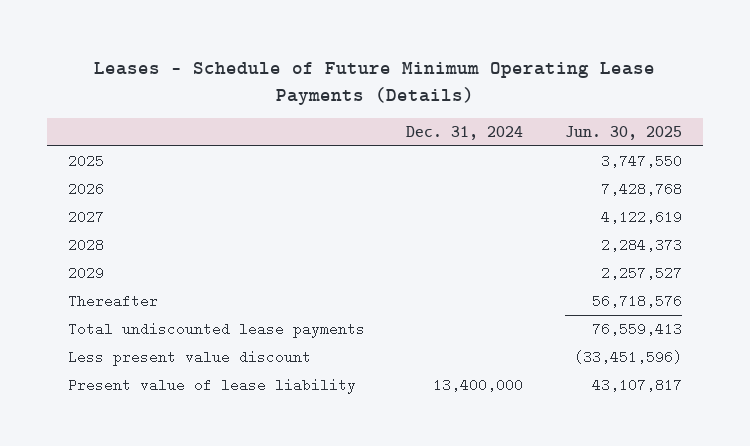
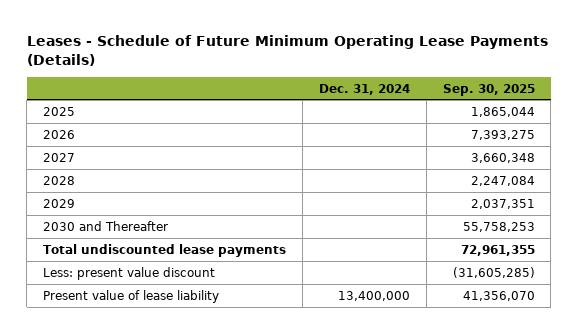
- | Dec. 31, 2024 | Jun. 30, 2025
+ | Dec. 31, 2024 | Sep. 30, 2025
- Thereafter | | 56,718,576
+ 2030 and Thereafter | | 55,758,253
- Less present value discount | | (33,451,596)
+ Less: present value discount | | (31,605,285)

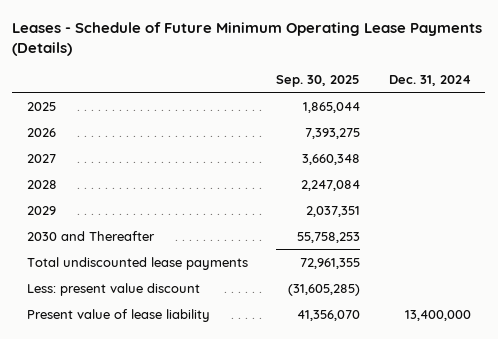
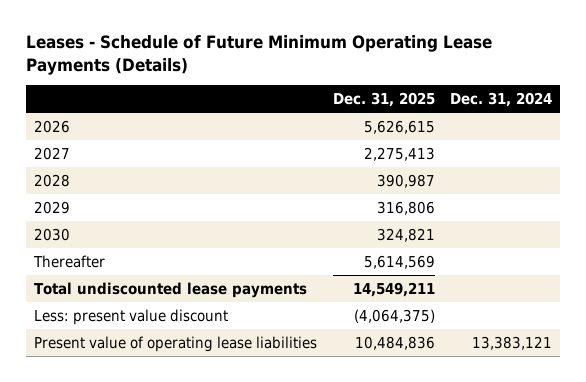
- | Sep. 30, 2025 | Dec. 31, 2024
+ | Dec. 31, 2025 | Dec. 31, 2024
- 2025 | 1,865,044 |
- 2030 and Thereafter | 55,758,253 |
+ 2030 | 324,821 |
+ Thereafter | 5,614,569 |
- Present value of lease liability | 41,356,070 | 13,400,000
+ Present value of operating lease liabilities | 10,484,836 | 13,383,121

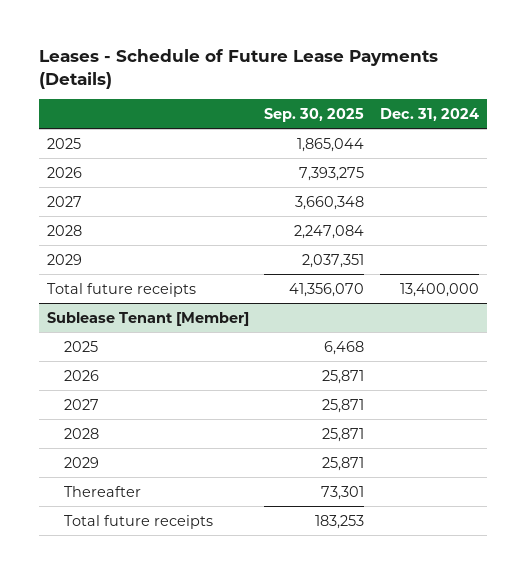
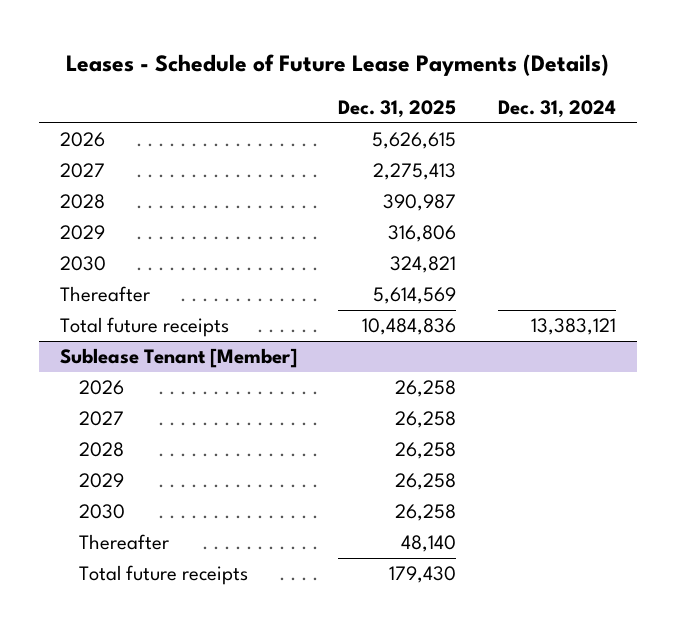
- | Sep. 30, 2025 | Dec. 31, 2024
+ | Dec. 31, 2025 | Dec. 31, 2024
- 2025 | 1,865,044 |
- Total future receipts | 41,356,070 | 13,400,000
+ 2030 | 324,821 |
+ Thereafter | 5,614,569 |
+ Total future receipts | 10,484,836 | 13,383,121
@ Sublease Tenant [Member]
- 2025 | 6,468 |
+ 2030 | 26,258 |

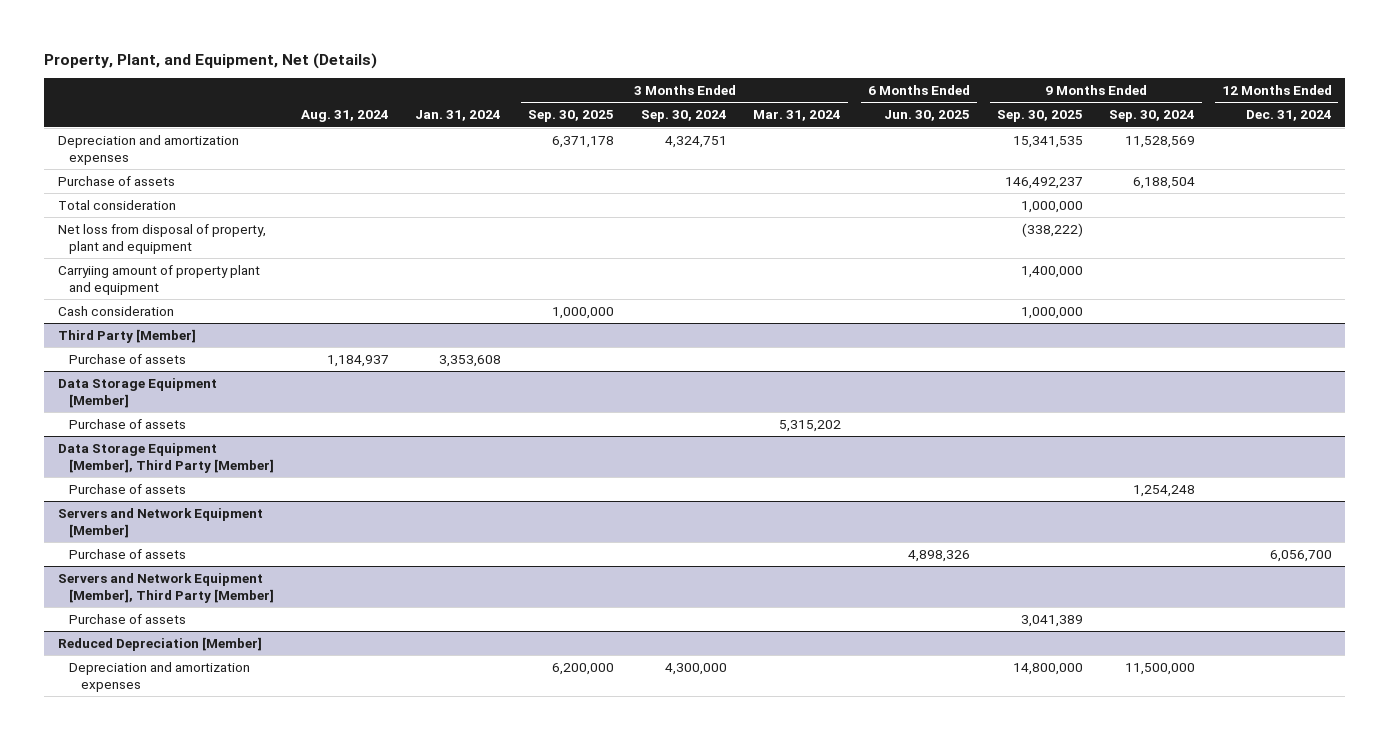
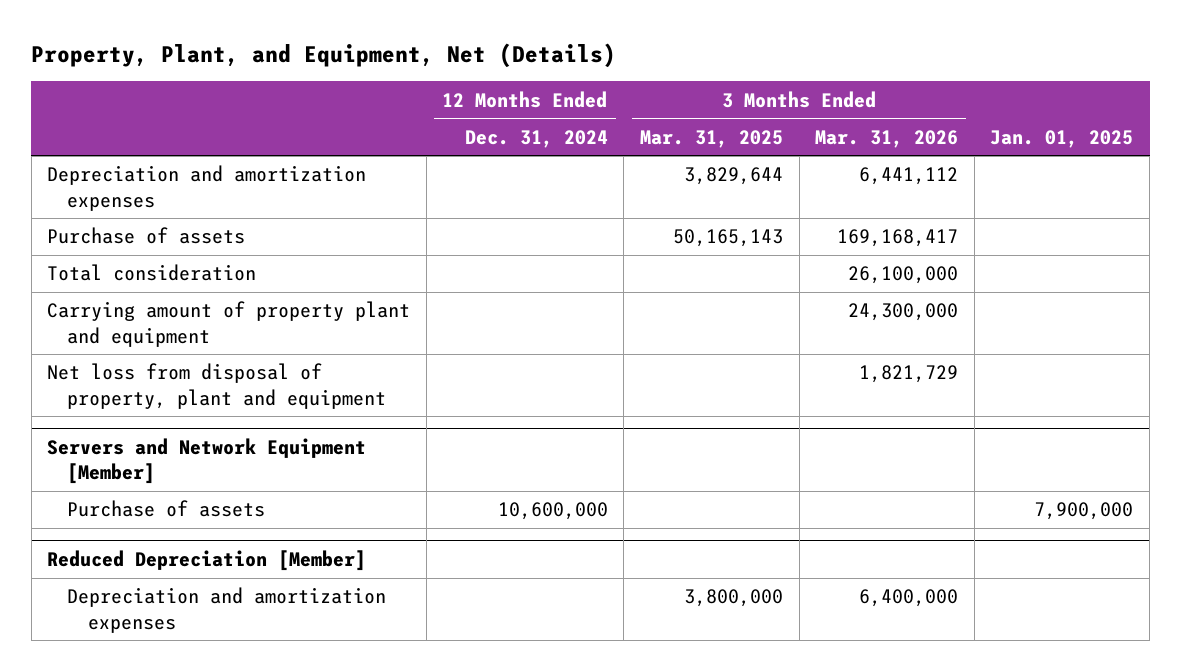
- | Aug. 31, 2024 | Jan. 31, 2024 | 3 Months Ended Sep. 30, 2025 | 3 Months Ended Sep. 30, 2024 | 3 Months Ended Mar. 31, 2024 | 6 Months Ended Jun. 30, 2025 | 9 Months Ended Sep. 30, 2025 | 9 Months Ended Sep. 30, 2024 | 12 Months Ended Dec. 31, 2024
+ | 12 Months Ended Dec. 31, 2024 | 3 Months Ended Mar. 31, 2025 | 3 Months Ended Mar. 31, 2026 | Jan. 01, 2025
+ Carrying amount of property plant and equipment | | | 24,300,000 |
- Carryiing amount of property plant and equipment | | | | | | | 1,400,000 | |
- Cash consideration | | | 1,000,000 | | | | 1,000,000 | |
- Third Party [Member]
- Purchase of assets | 1,184,937 | 3,353,608 | | | | | | |
- Data Storage Equipment [Member]
- Purchase of assets | | | | | 5,315,202 | | | |
- Data Storage Equipment [Member], Third Party [Member]
- Purchase of assets | | | | | | | | 1,254,248 |
@ Servers and Network Equipment [Member]
- Purchase of assets | | | | | | 4,898,326 | | | 6,056,700
- Servers and Network Equipment [Member], Third Party [Member]
- Purchase of assets | | | | | | | 3,041,389 | |
@ Servers and Network Equipment [Member]
+ Purchase of assets | 10,600,000 | | | 7,900,000

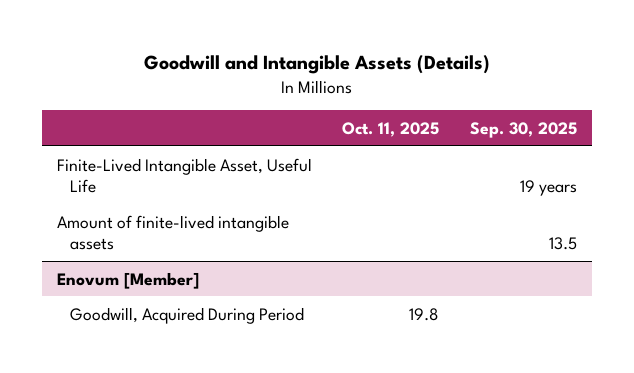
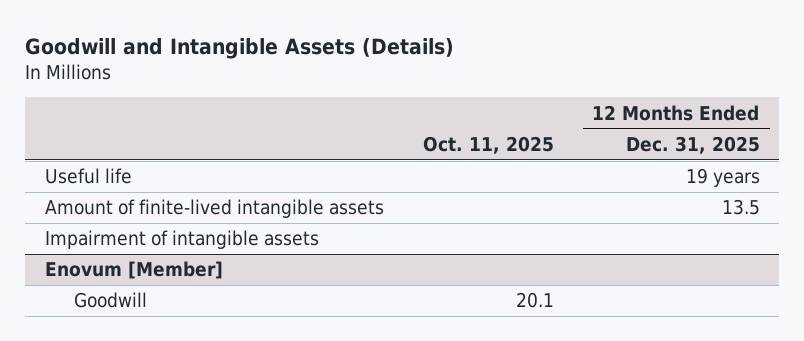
- | Oct. 11, 2025 | Sep. 30, 2025
+ | Oct. 11, 2025 | 12 Months Ended Dec. 31, 2025
- Finite-Lived Intangible Asset, Useful Life | | 19 years
+ Useful life | | 19 years
+ Impairment of intangible assets
@ Enovum [Member]
- Goodwill, Acquired During Period | 19.8 |
+ Goodwill | 20.1 |

